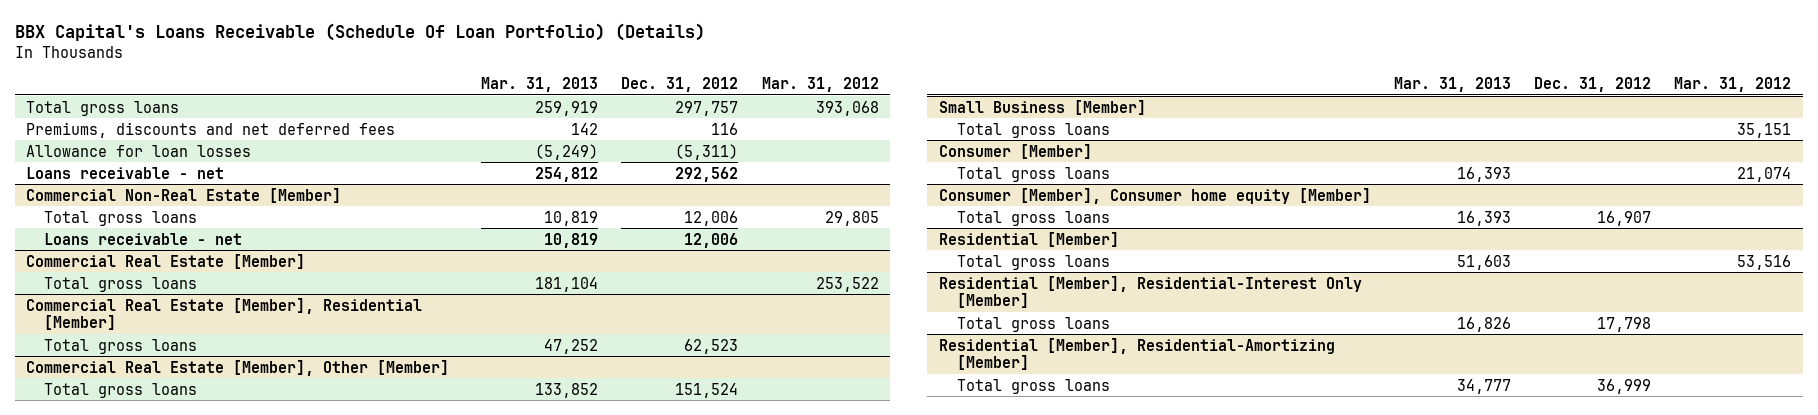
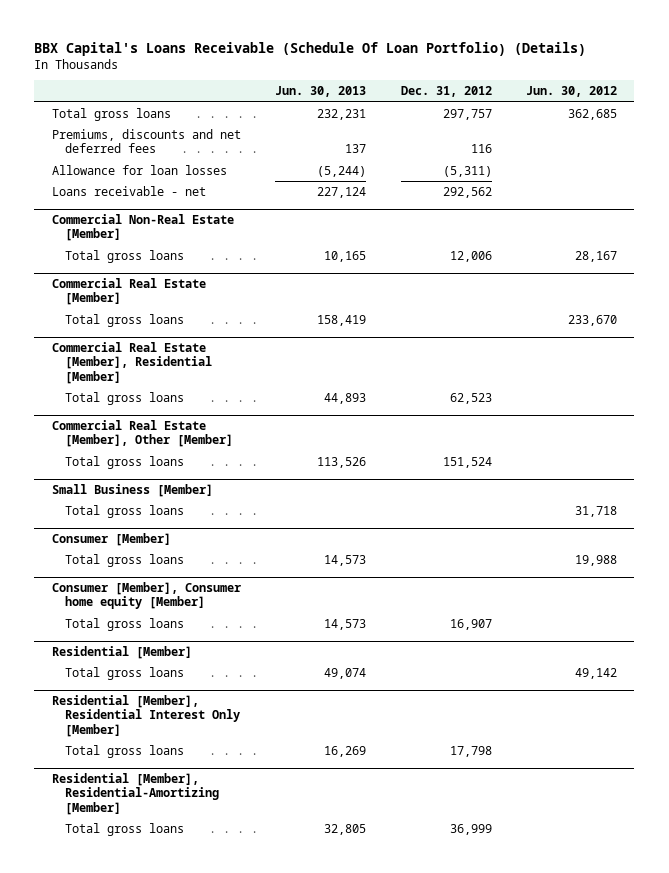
- | Mar. 31, 2013 | Dec. 31, 2012 | Mar. 31, 2012
+ | Jun. 30, 2013 | Dec. 31, 2012 | Jun. 30, 2012
@ Commercial Non-Real Estate [Member]
- Loans receivable - net | 10,819 | 12,006 |
- Residential [Member], Residential-Interest Only [Member]
+ Residential [Member], Residential Interest Only [Member]

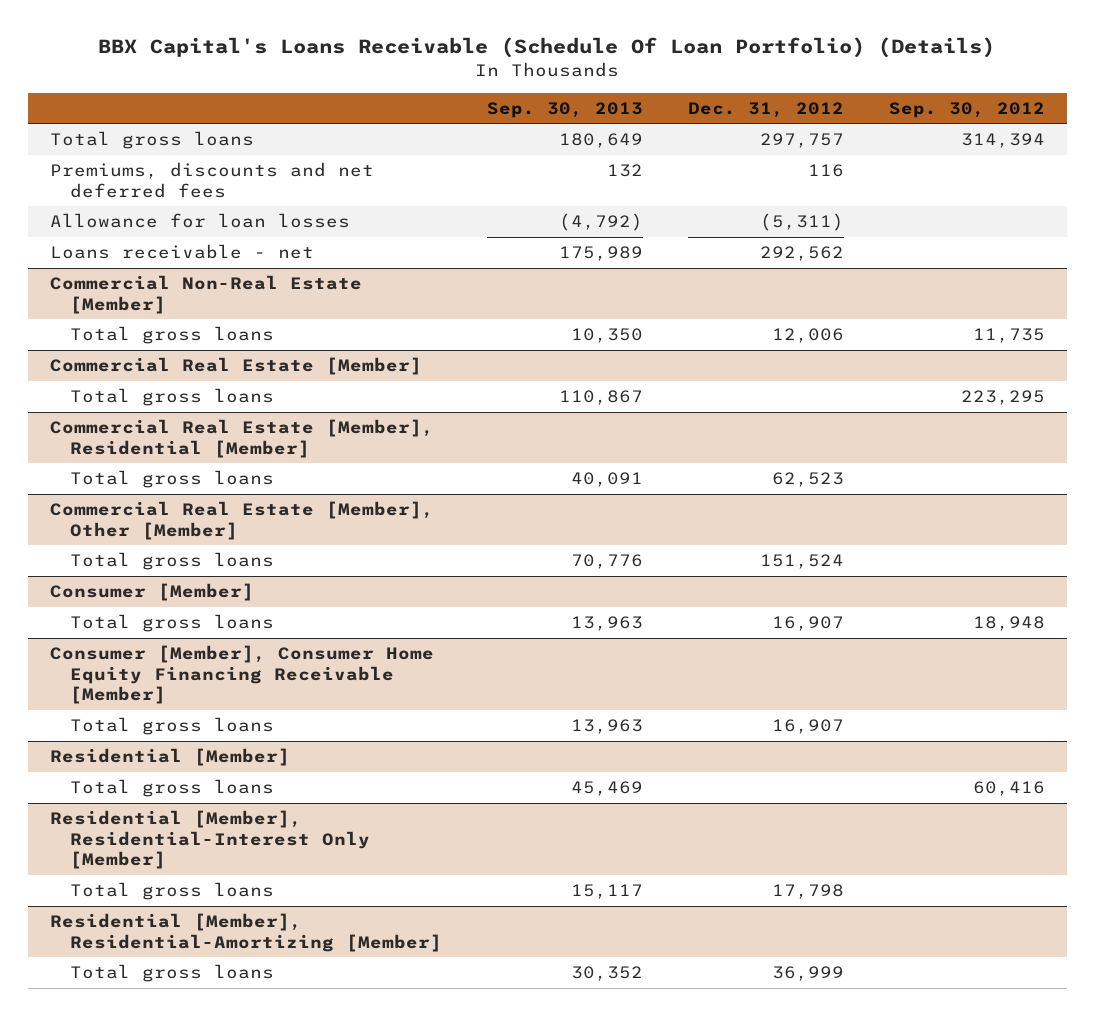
- | Jun. 30, 2013 | Dec. 31, 2012 | Jun. 30, 2012
+ | Sep. 30, 2013 | Dec. 31, 2012 | Sep. 30, 2012
- Small Business [Member]
- Total gross loans | | | 31,718
@ Consumer [Member]
- Total gross loans | 14,573 | | 19,988
- Consumer [Member], Consumer home equity [Member]
+ Consumer [Member], Consumer Home Equity Financing Receivable [Member]
+ Total gross loans | 13,963 | 16,907 |
- Residential [Member], Residential Interest Only [Member]
+ Residential [Member], Residential-Interest Only [Member]

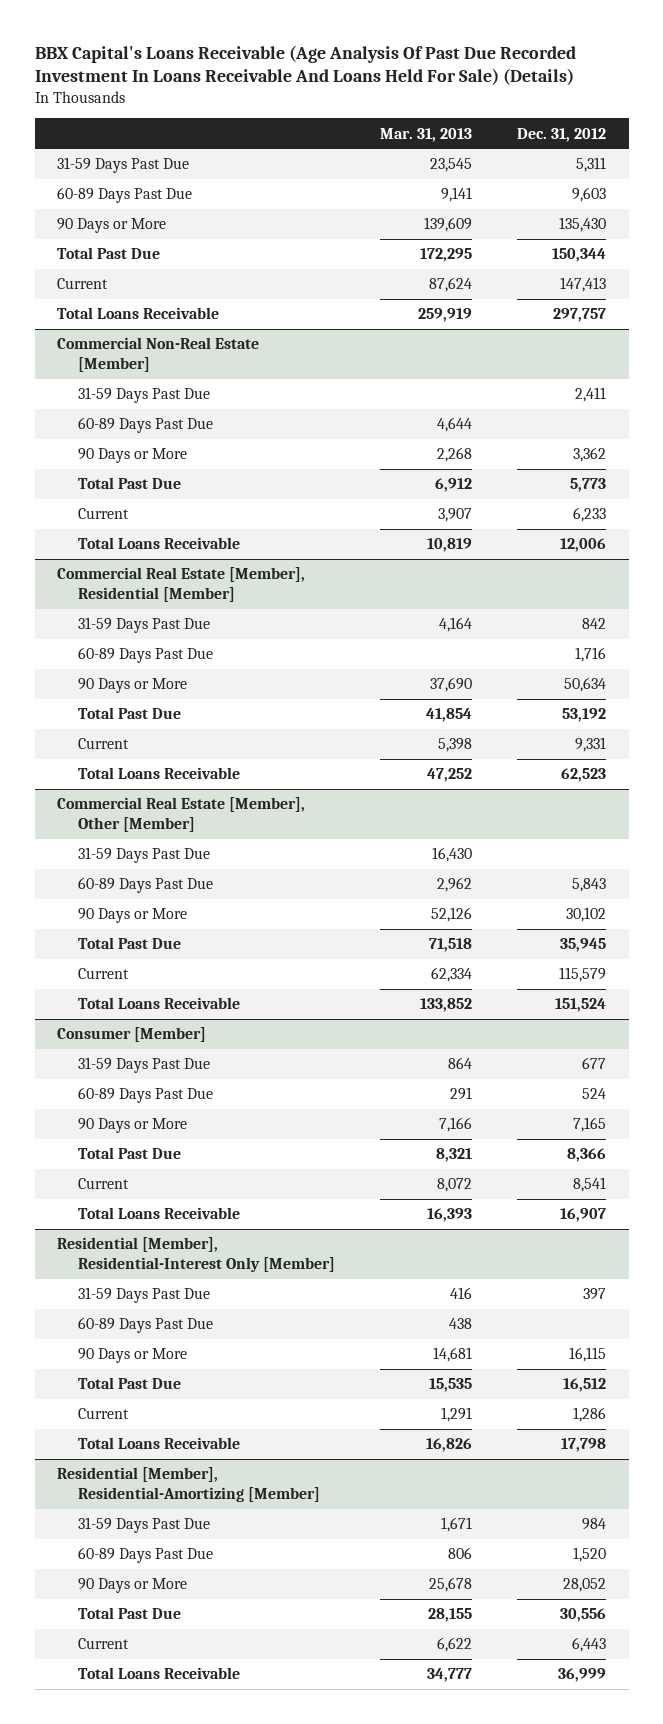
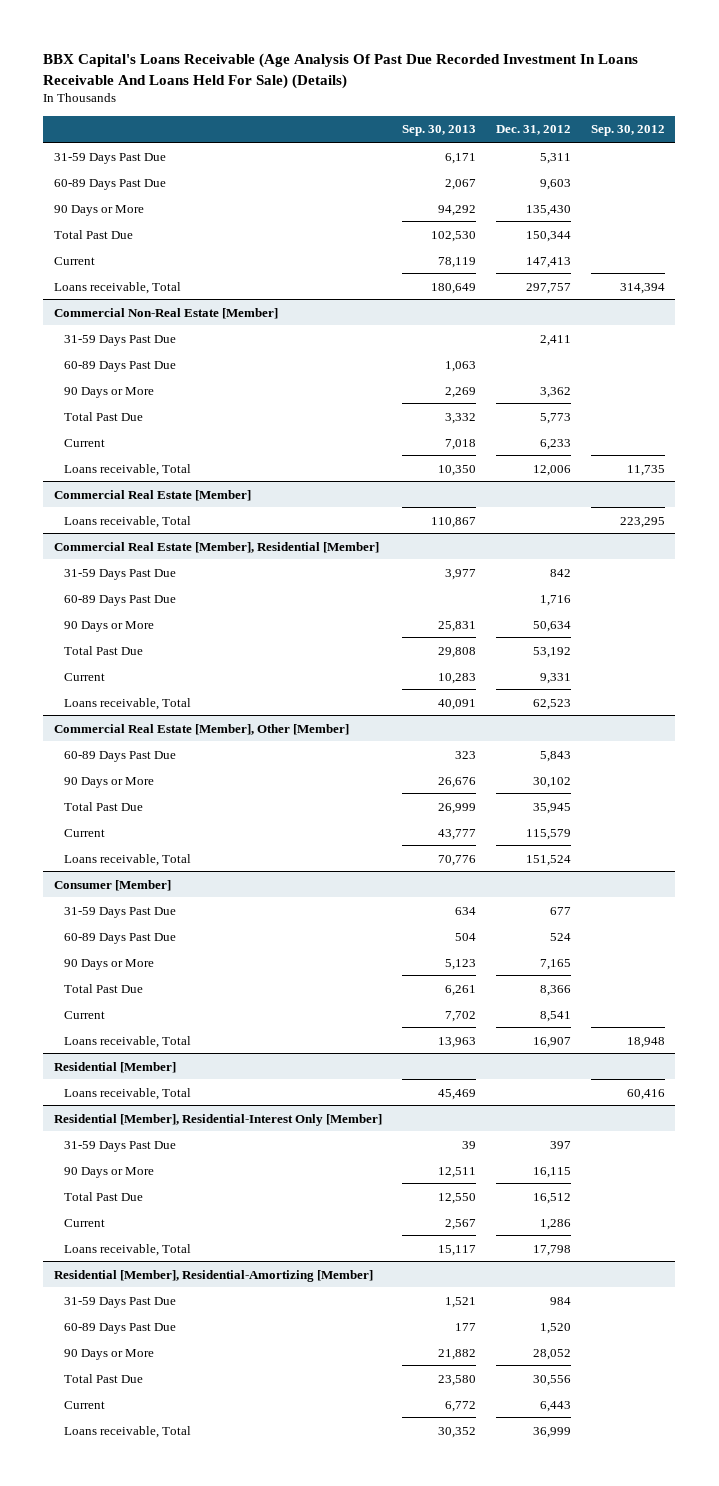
- | Mar. 31, 2013 | Dec. 31, 2012
+ | Sep. 30, 2013 | Dec. 31, 2012 | Sep. 30, 2012
- Total Loans Receivable | 259,919 | 297,757
+ Loans receivable, Total | 180,649 | 297,757 | 314,394
@ Commercial Non-Real Estate [Member]
- Total Loans Receivable | 10,819 | 12,006
+ Loans receivable, Total | 10,350 | 12,006 | 11,735
+ Commercial Real Estate [Member]
+ Loans receivable, Total | 110,867 | | 223,295
@ Commercial Real Estate [Member], Residential [Member]
- Total Loans Receivable | 47,252 | 62,523
+ Loans receivable, Total | 40,091 | 62,523 |
@ Commercial Real Estate [Member], Other [Member]
- 31-59 Days Past Due | 16,430 |
- Total Loans Receivable | 133,852 | 151,524
+ Loans receivable, Total | 70,776 | 151,524 |
@ Consumer [Member]
- Total Loans Receivable | 16,393 | 16,907
+ Loans receivable, Total | 13,963 | 16,907 | 18,948
+ Residential [Member]
+ Loans receivable, Total | 45,469 | | 60,416
@ Residential [Member], Residential-Interest Only [Member]
- 60-89 Days Past Due | 438 |
- Total Loans Receivable | 16,826 | 17,798
+ Loans receivable, Total | 15,117 | 17,798 |
@ Residential [Member], Residential-Amortizing [Member]
- Total Loans Receivable | 34,777 | 36,999
+ Loans receivable, Total | 30,352 | 36,999 |

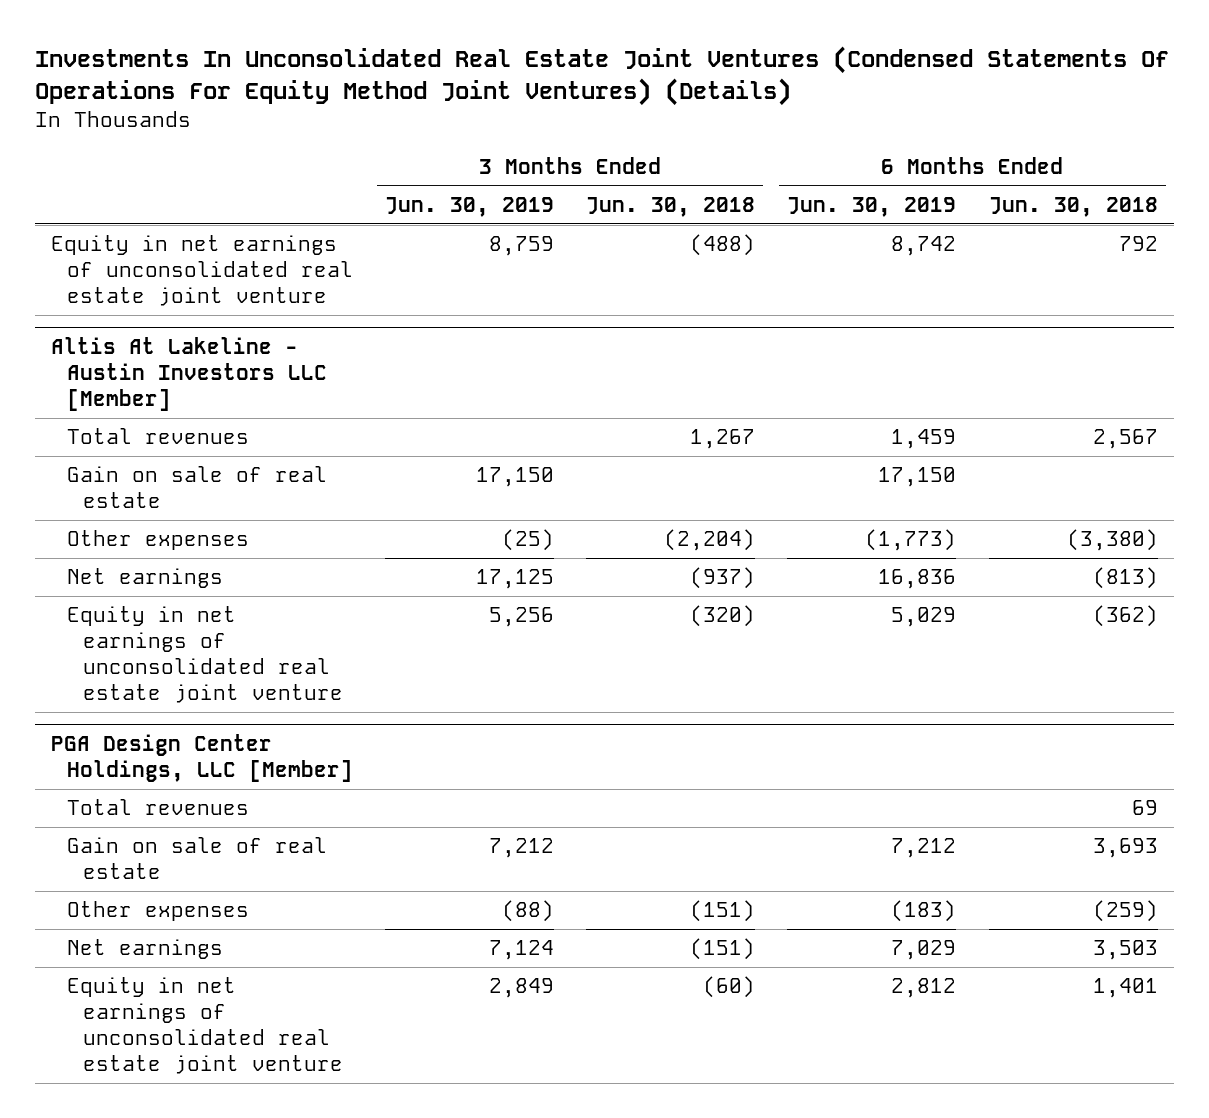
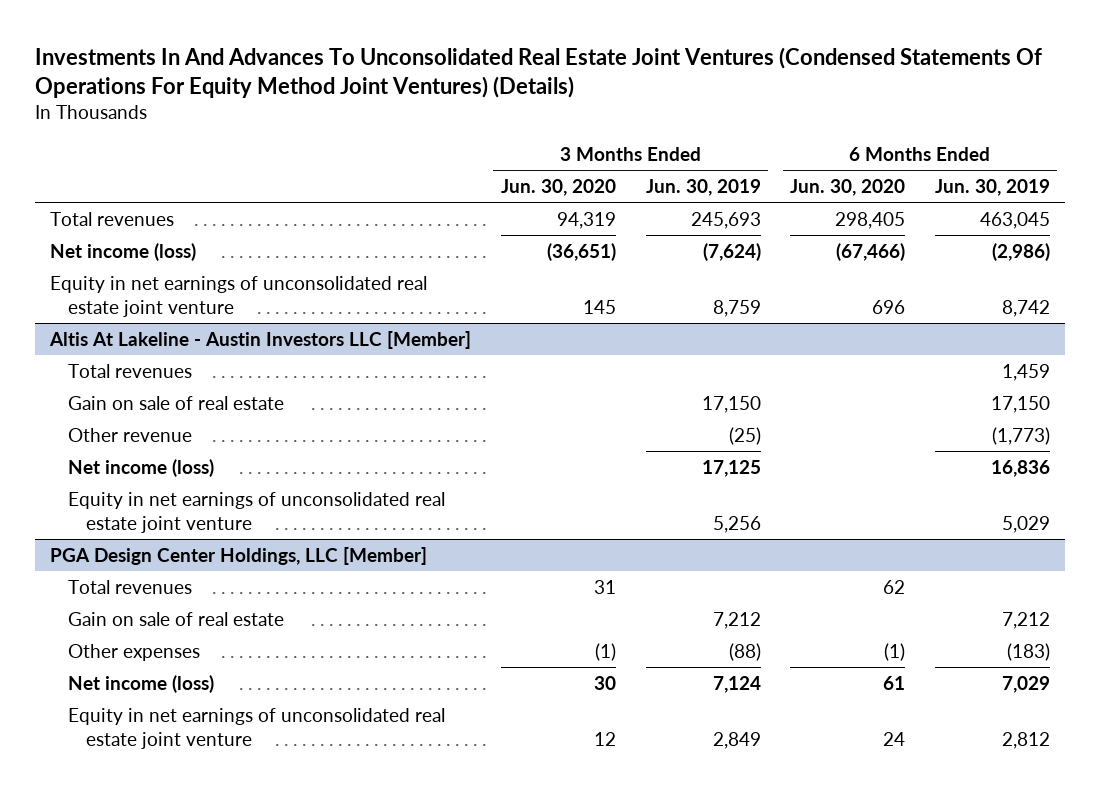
- Investments In Unconsolidated Real Estate Joint Ventures (Condensed Statements Of Operations For Equity Method Joint Ventures) (Details)
+ Investments In And Advances To Unconsolidated Real Estate Joint Ventures (Condensed Statements Of Operations For Equity Method Joint Ventures) (Details)
- | 3 Months Ended Jun. 30, 2019 | 3 Months Ended Jun. 30, 2018 | 6 Months Ended Jun. 30, 2019 | 6 Months Ended Jun. 30, 2018
+ | 3 Months Ended Jun. 30, 2020 | 3 Months Ended Jun. 30, 2019 | 6 Months Ended Jun. 30, 2020 | 6 Months Ended Jun. 30, 2019
+ Total revenues | 94,319 | 245,693 | 298,405 | 463,045
+ Net income (loss) | (36,651) | (7,624) | (67,466) | (2,986)
@ Altis At Lakeline - Austin Investors LLC [Member]
- Other expenses | (25) | (2,204) | (1,773) | (3,380)
- Net earnings | 17,125 | (937) | 16,836 | (813)
+ Other revenue | | (25) | | (1,773)
+ Net income (loss) | | 17,125 | | 16,836
@ PGA Design Center Holdings, LLC [Member]
- Net earnings | 7,124 | (151) | 7,029 | 3,503
+ Net income (loss) | 30 | 7,124 | 61 | 7,029

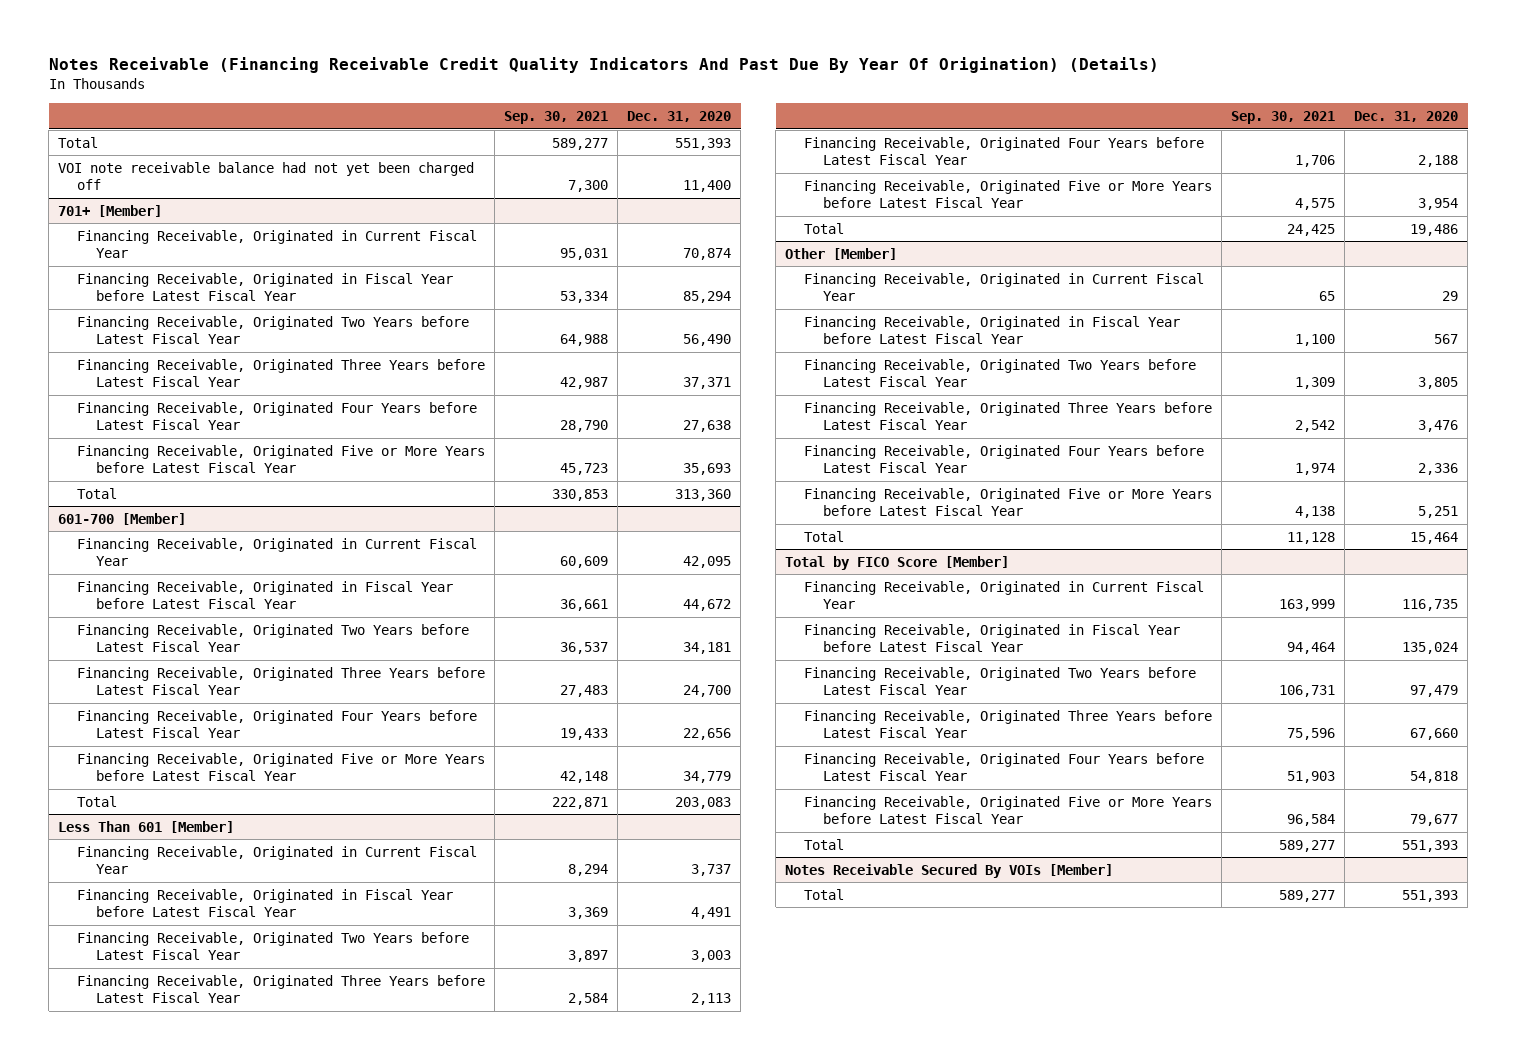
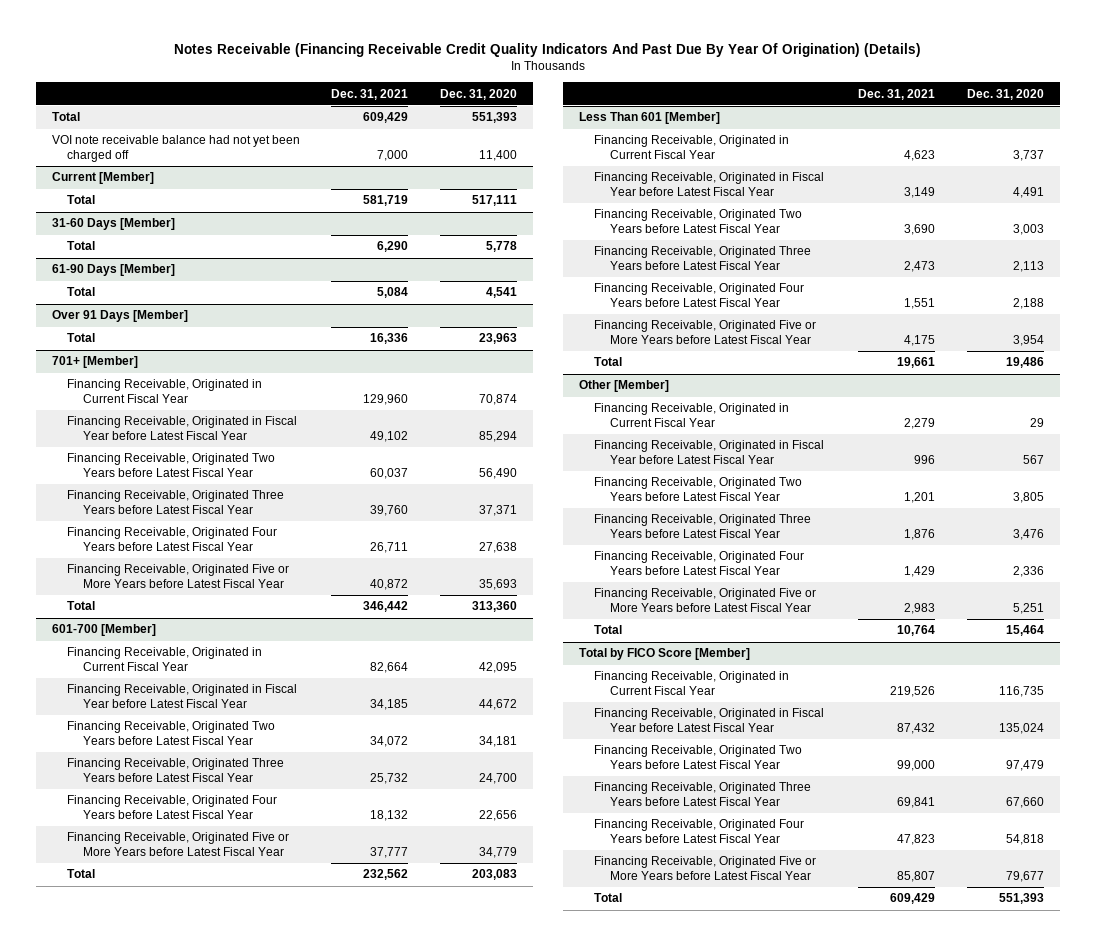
- | Sep. 30, 2021 | Dec. 31, 2020
+ | Dec. 31, 2021 | Dec. 31, 2020
+ Current [Member]
+ Total | 581,719 | 517,111
+ 31-60 Days [Member]
+ Total | 6,290 | 5,778
+ 61-90 Days [Member]
+ Total | 5,084 | 4,541
+ Over 91 Days [Member]
+ Total | 16,336 | 23,963
- Notes Receivable Secured By VOIs [Member]
- Total | 589,277 | 551,393

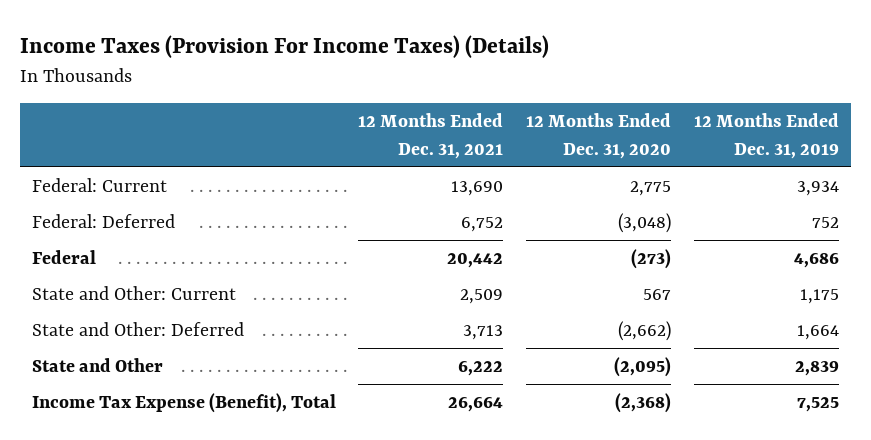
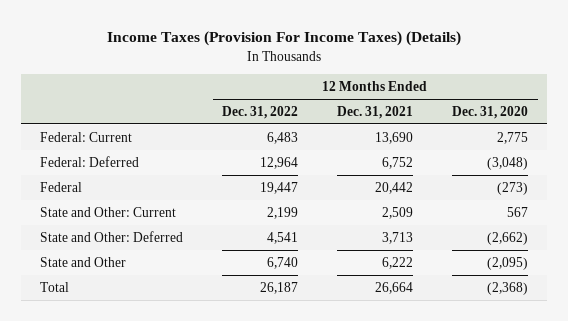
- | 12 Months Ended Dec. 31, 2021 | 12 Months Ended Dec. 31, 2020 | 12 Months Ended Dec. 31, 2019
+ | 12 Months Ended Dec. 31, 2022 | 12 Months Ended Dec. 31, 2021 | 12 Months Ended Dec. 31, 2020
- Income Tax Expense (Benefit), Total | 26,664 | (2,368) | 7,525
+ Total | 26,187 | 26,664 | (2,368)

